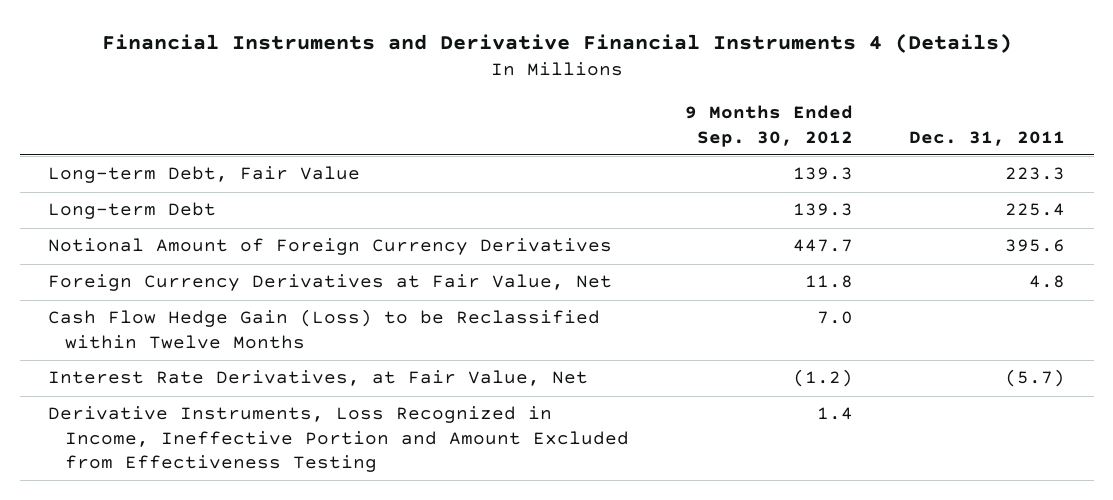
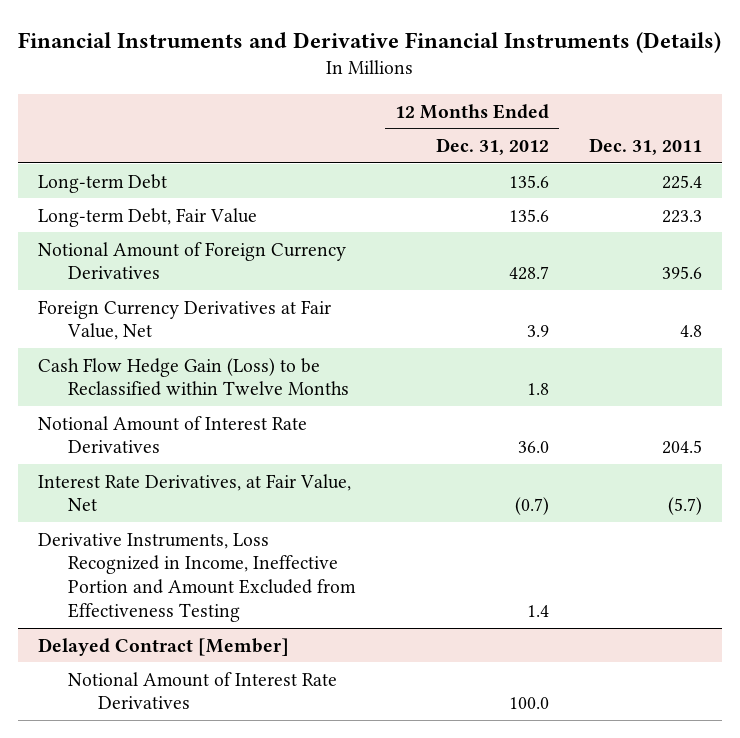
- Financial Instruments and Derivative Financial Instruments 4 (Details)
+ Financial Instruments and Derivative Financial Instruments (Details)
- | 9 Months Ended Sep. 30, 2012 | Dec. 31, 2011
+ | 12 Months Ended Dec. 31, 2012 | Dec. 31, 2011
moved down: Long-term Debt, Fair Value | 135.6 | 223.3
+ Notional Amount of Interest Rate Derivatives | 36.0 | 204.5
+ Delayed Contract [Member]
+ Notional Amount of Interest Rate Derivatives | 100.0 |

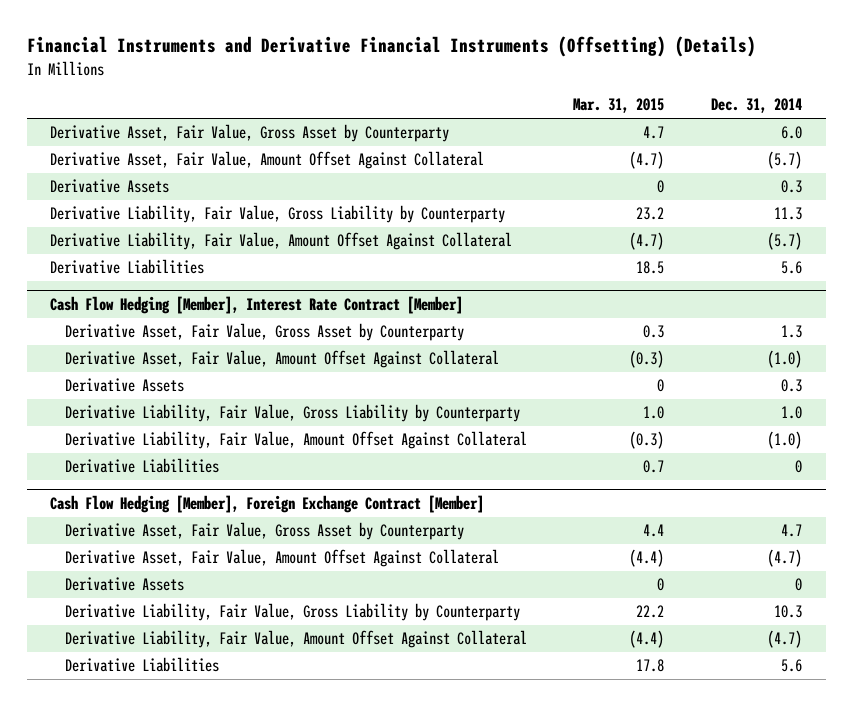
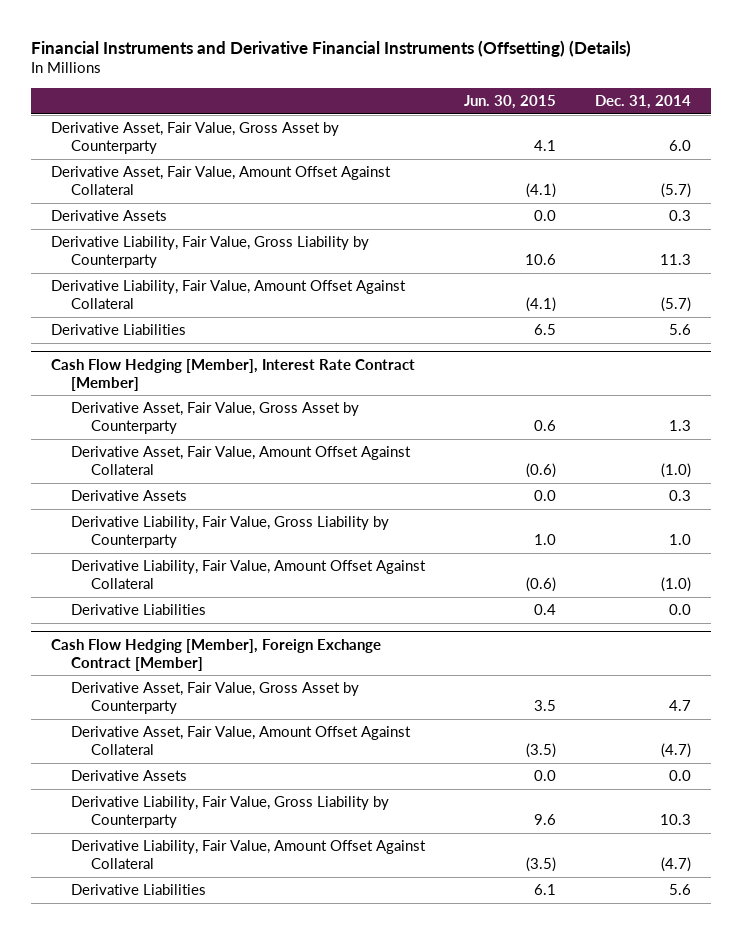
- | Mar. 31, 2015 | Dec. 31, 2014
+ | Jun. 30, 2015 | Dec. 31, 2014
@ Cash Flow Hedging [Member], Interest Rate Contract [Member]
- Derivative Liabilities | 0.7 | 0
+ Derivative Liabilities | 0.4 | 0.0
@ Cash Flow Hedging [Member], Foreign Exchange Contract [Member]
- Derivative Assets | 0 | 0
+ Derivative Assets | 0.0 | 0.0

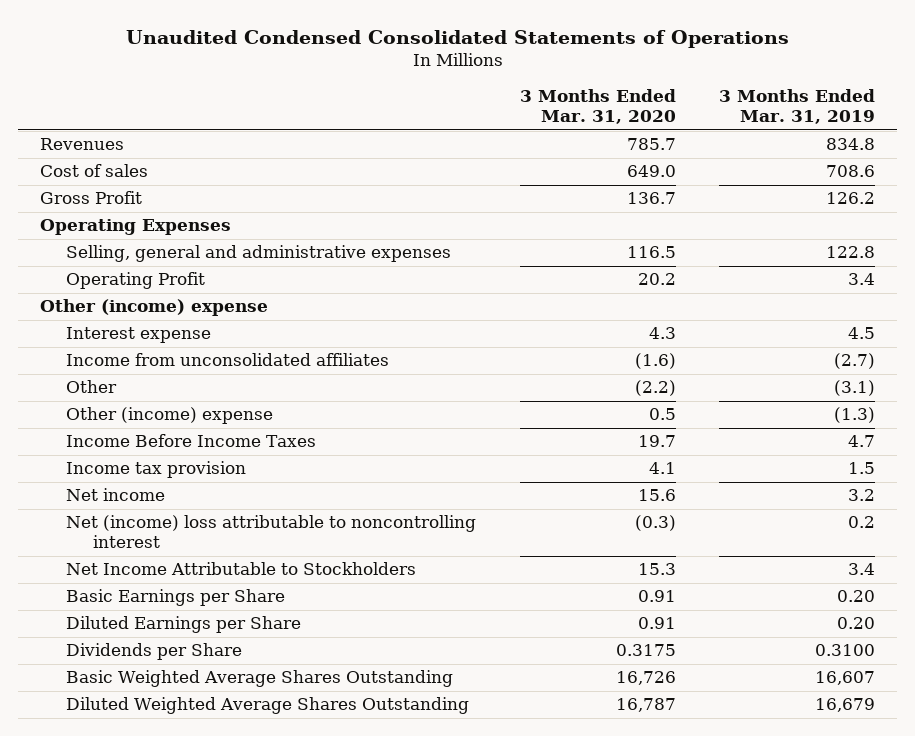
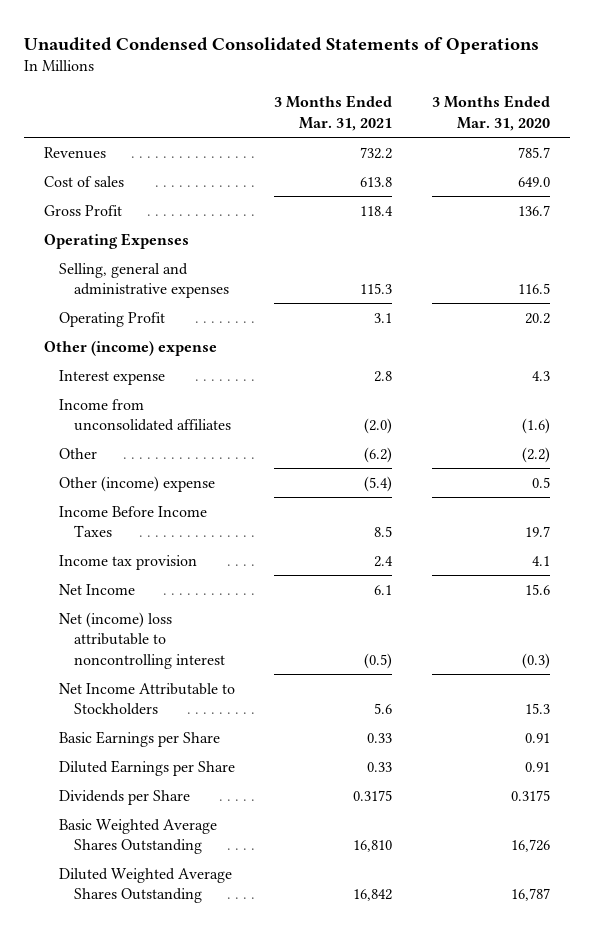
- | 3 Months Ended Mar. 31, 2020 | 3 Months Ended Mar. 31, 2019
+ | 3 Months Ended Mar. 31, 2021 | 3 Months Ended Mar. 31, 2020
- Net income | 15.6 | 3.2
+ Net Income | 6.1 | 15.6

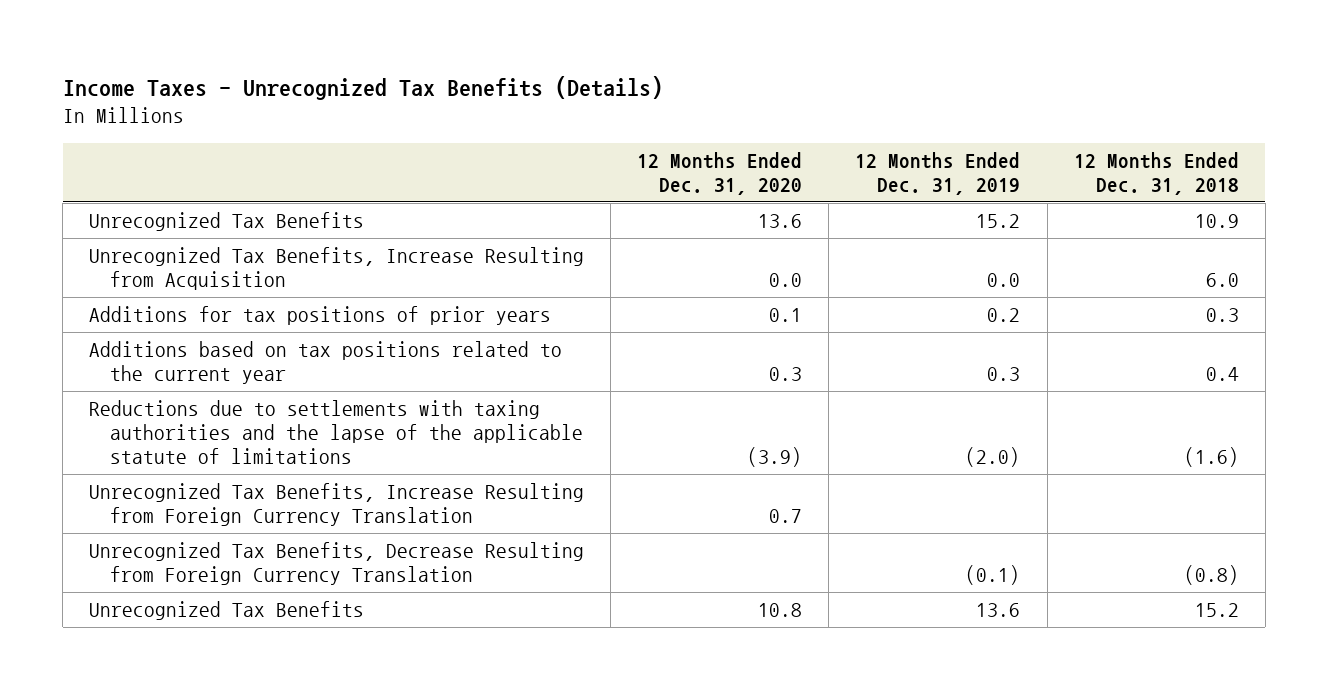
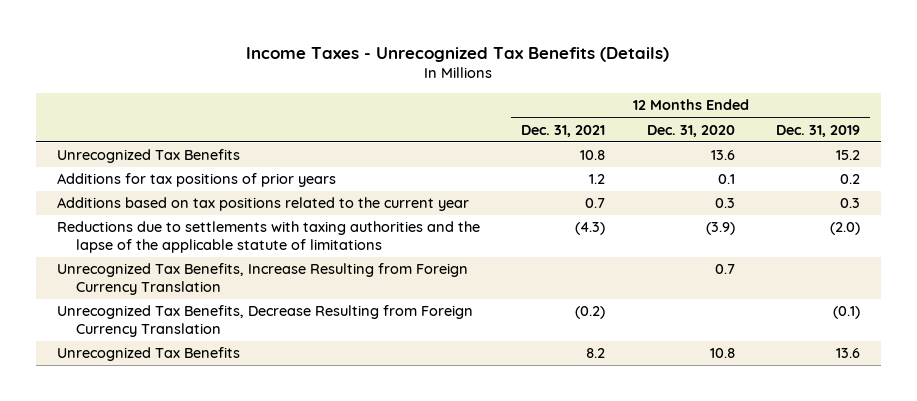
- | 12 Months Ended Dec. 31, 2020 | 12 Months Ended Dec. 31, 2019 | 12 Months Ended Dec. 31, 2018
+ | 12 Months Ended Dec. 31, 2021 | 12 Months Ended Dec. 31, 2020 | 12 Months Ended Dec. 31, 2019
- Unrecognized Tax Benefits, Increase Resulting from Acquisition | 0.0 | 0.0 | 6.0

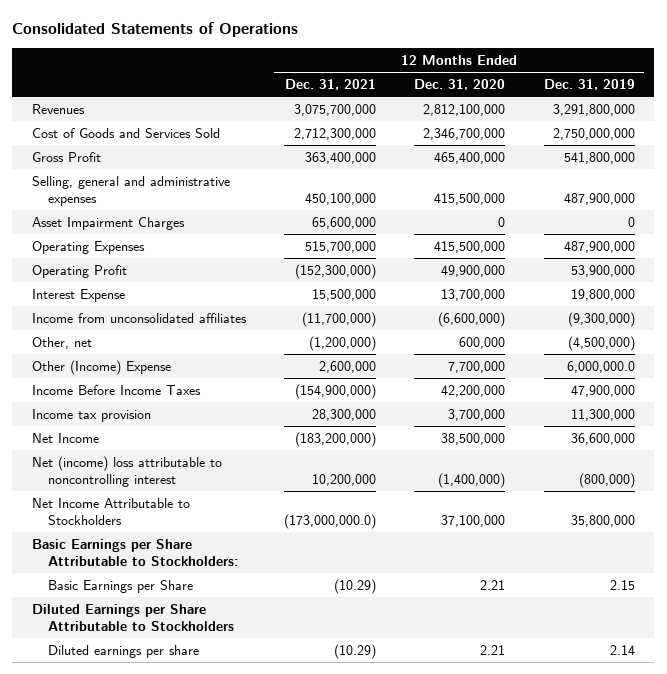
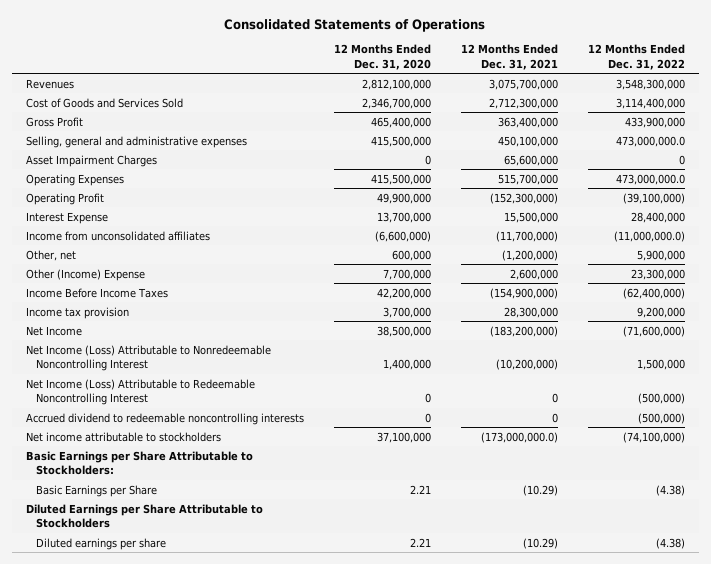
- | 12 Months Ended Dec. 31, 2021 | 12 Months Ended Dec. 31, 2020 | 12 Months Ended Dec. 31, 2019
+ | 12 Months Ended Dec. 31, 2020 | 12 Months Ended Dec. 31, 2021 | 12 Months Ended Dec. 31, 2022
- Net (income) loss attributable to noncontrolling interest | 10,200,000 | (1,400,000) | (800,000)
- Net Income Attributable to Stockholders | (173,000,000.0) | 37,100,000 | 35,800,000
+ Net Income (Loss) Attributable to Nonredeemable Noncontrolling Interest | 1,400,000 | (10,200,000) | 1,500,000
+ Net Income (Loss) Attributable to Redeemable Noncontrolling Interest | 0 | 0 | (500,000)
+ Accrued dividend to redeemable noncontrolling interests | 0 | 0 | (500,000)
+ Net income attributable to stockholders | 37,100,000 | (173,000,000.0) | (74,100,000)

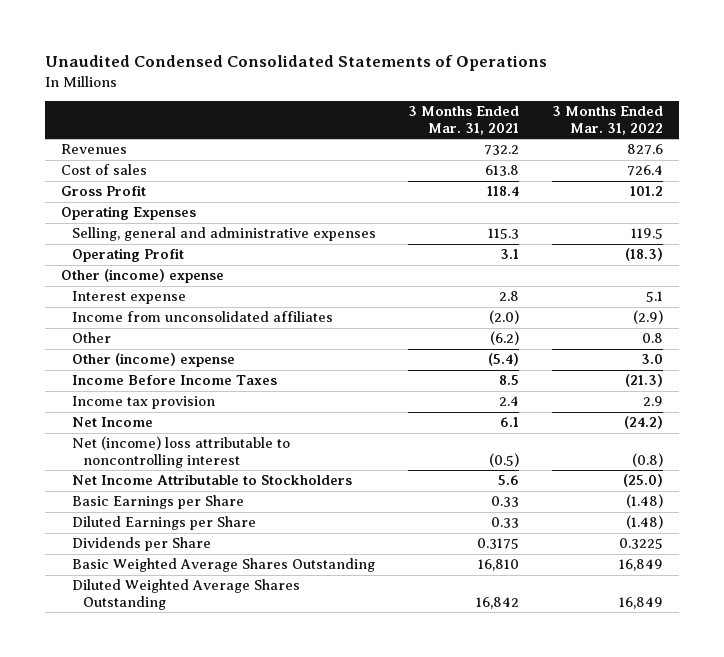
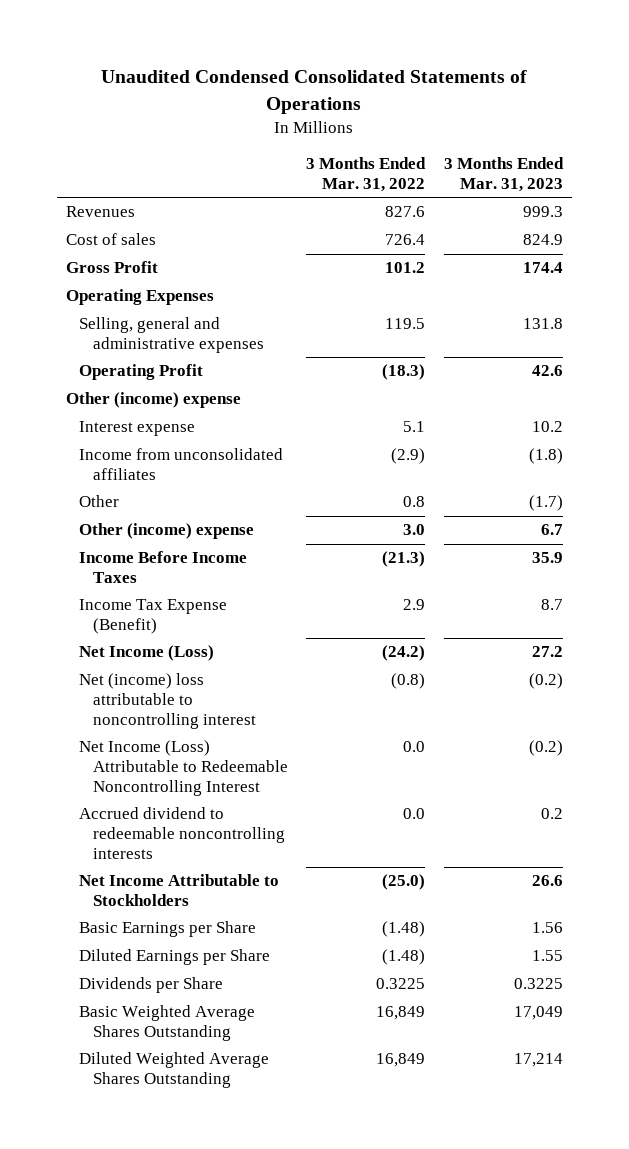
- | 3 Months Ended Mar. 31, 2021 | 3 Months Ended Mar. 31, 2022
+ | 3 Months Ended Mar. 31, 2022 | 3 Months Ended Mar. 31, 2023
- Income tax provision | 2.4 | 2.9
- Net Income | 6.1 | (24.2)
+ Income Tax Expense (Benefit) | 2.9 | 8.7
+ Net Income (Loss) | (24.2) | 27.2
+ Net Income (Loss) Attributable to Redeemable Noncontrolling Interest | 0.0 | (0.2)
+ Accrued dividend to redeemable noncontrolling interests | 0.0 | 0.2

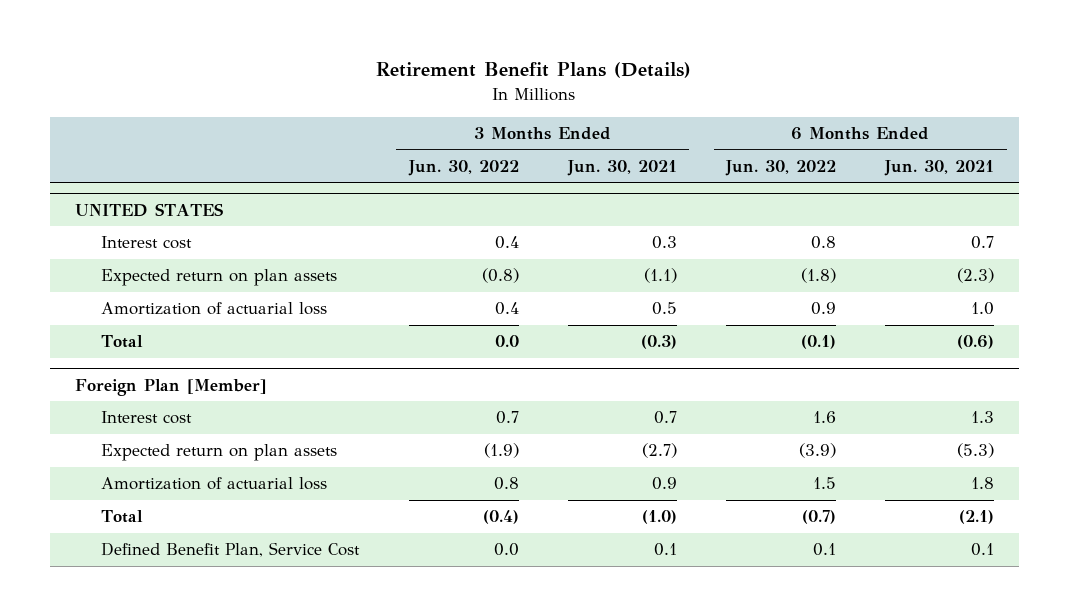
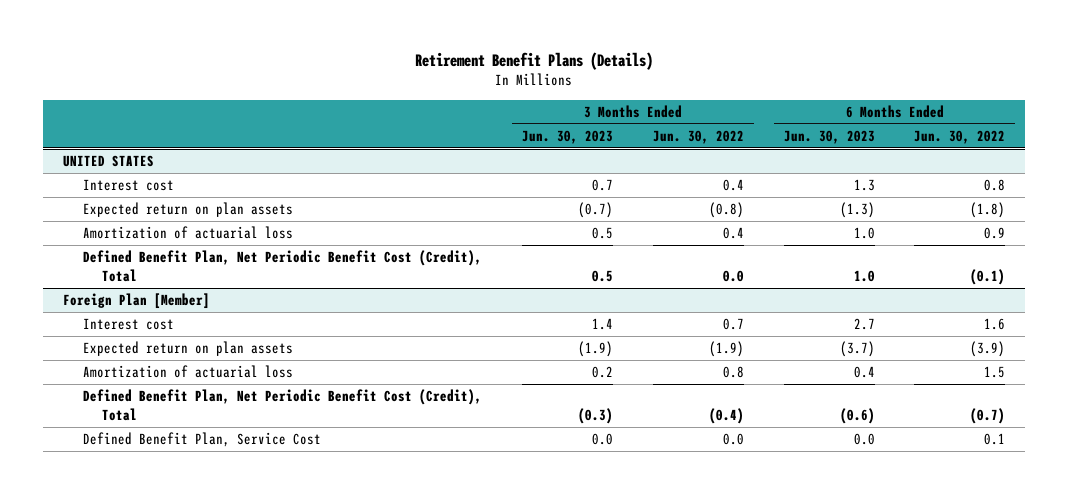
- | 3 Months Ended Jun. 30, 2022 | 3 Months Ended Jun. 30, 2021 | 6 Months Ended Jun. 30, 2022 | 6 Months Ended Jun. 30, 2021
+ | 3 Months Ended Jun. 30, 2023 | 3 Months Ended Jun. 30, 2022 | 6 Months Ended Jun. 30, 2023 | 6 Months Ended Jun. 30, 2022
@ UNITED STATES
- Total | 0.0 | (0.3) | (0.1) | (0.6)
+ Defined Benefit Plan, Net Periodic Benefit Cost (Credit), Total | 0.5 | 0.0 | 1.0 | (0.1)
@ Foreign Plan [Member]
- Total | (0.4) | (1.0) | (0.7) | (2.1)
+ Defined Benefit Plan, Net Periodic Benefit Cost (Credit), Total | (0.3) | (0.4) | (0.6) | (0.7)

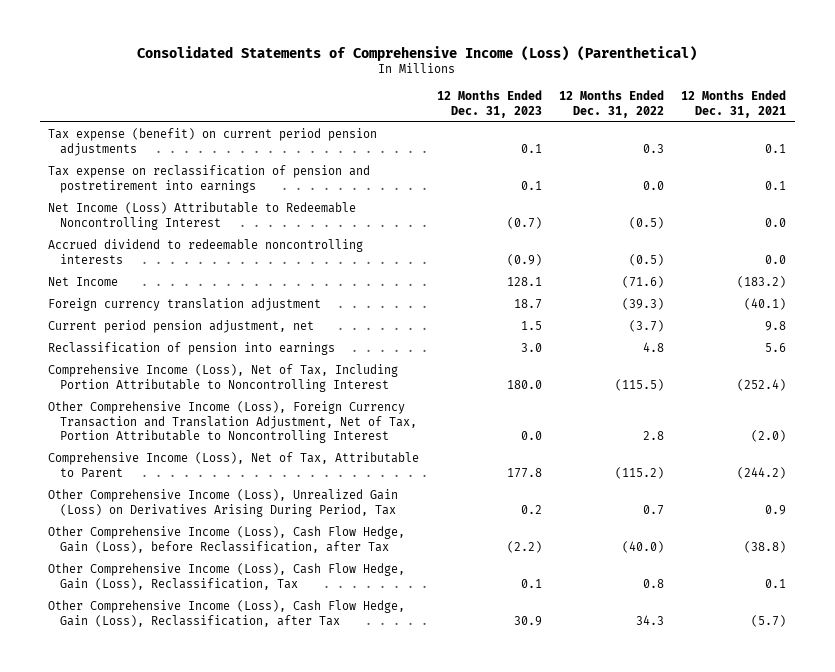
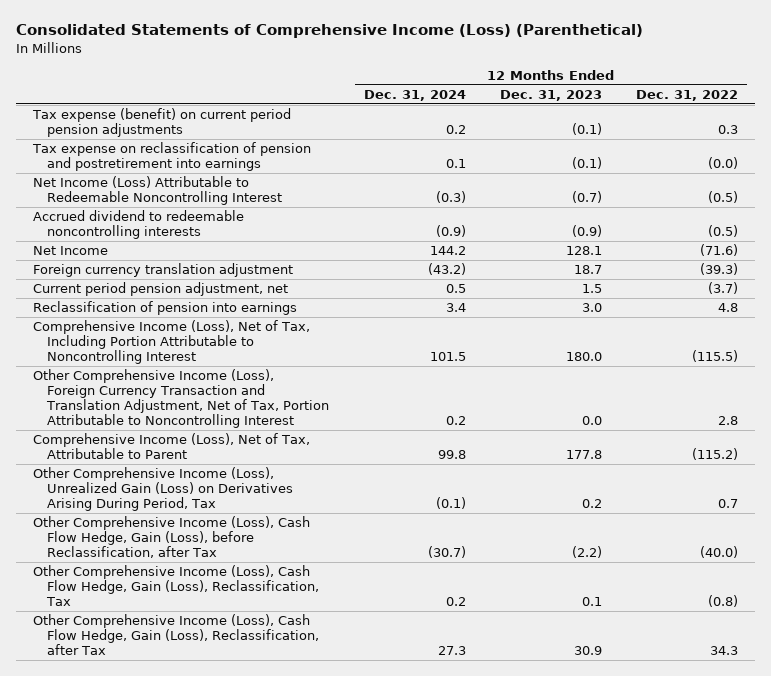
- | 12 Months Ended Dec. 31, 2023 | 12 Months Ended Dec. 31, 2022 | 12 Months Ended Dec. 31, 2021
+ | 12 Months Ended Dec. 31, 2024 | 12 Months Ended Dec. 31, 2023 | 12 Months Ended Dec. 31, 2022
- Tax expense (benefit) on current period pension adjustments | 0.1 | 0.3 | 0.1
- Tax expense on reclassification of pension and postretirement into earnings | 0.1 | 0.0 | 0.1
+ Tax expense (benefit) on current period pension adjustments | 0.2 | (0.1) | 0.3
+ Tax expense on reclassification of pension and postretirement into earnings | 0.1 | (0.1) | (0.0)
- Other Comprehensive Income (Loss), Cash Flow Hedge, Gain (Loss), Reclassification, Tax | 0.1 | 0.8 | 0.1
+ Other Comprehensive Income (Loss), Cash Flow Hedge, Gain (Loss), Reclassification, Tax | 0.2 | 0.1 | (0.8)

